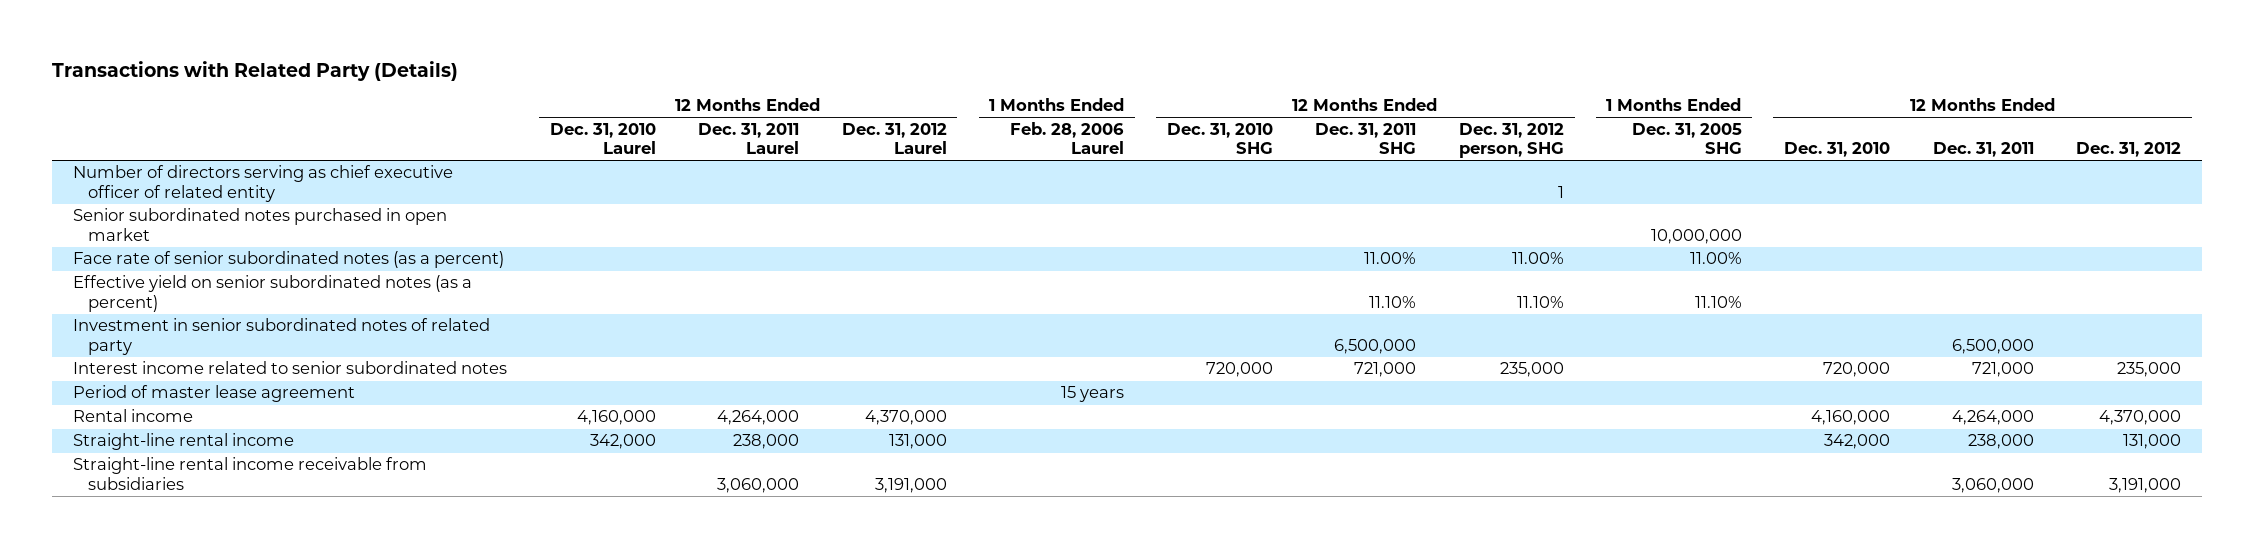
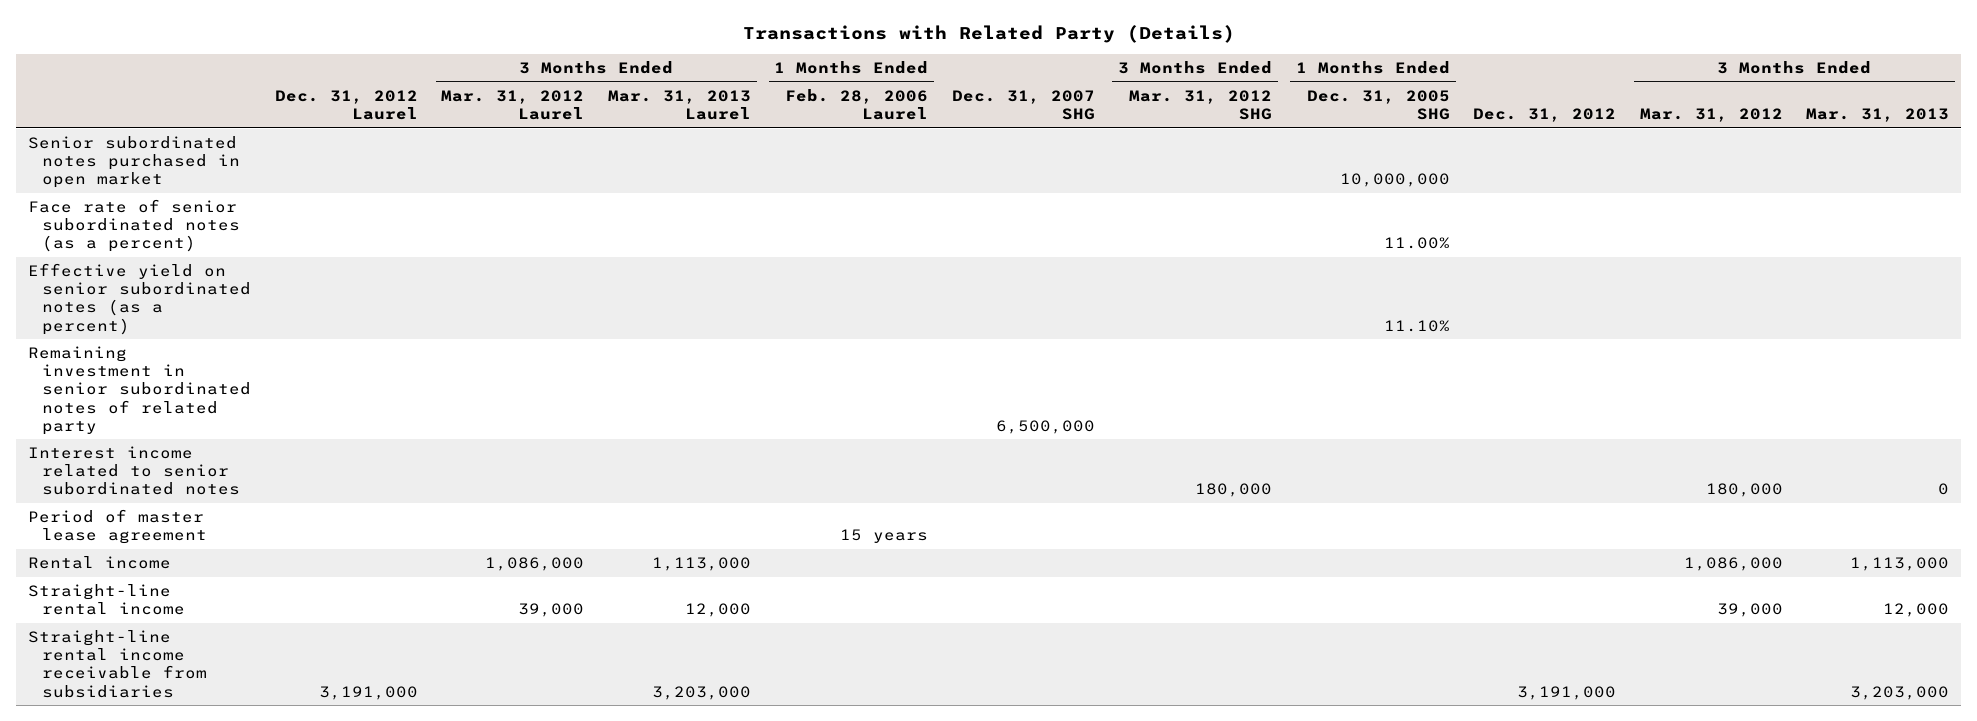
- | 12 Months Ended Dec. 31, 2010 Laurel | 12 Months Ended Dec. 31, 2011 Laurel | 12 Months Ended Dec. 31, 2012 Laurel | 1 Months Ended Feb. 28, 2006 Laurel | 12 Months Ended Dec. 31, 2010 SHG | 12 Months Ended Dec. 31, 2011 SHG | 12 Months Ended Dec. 31, 2012 person, SHG | 1 Months Ended Dec. 31, 2005 SHG | 12 Months Ended Dec. 31, 2010 | 12 Months Ended Dec. 31, 2011 | 12 Months Ended Dec. 31, 2012
+ | Dec. 31, 2012 Laurel | 3 Months Ended Mar. 31, 2012 Laurel | 3 Months Ended Mar. 31, 2013 Laurel | 1 Months Ended Feb. 28, 2006 Laurel | Dec. 31, 2007 SHG | 3 Months Ended Mar. 31, 2012 SHG | 1 Months Ended Dec. 31, 2005 SHG | Dec. 31, 2012 | 3 Months Ended Mar. 31, 2012 | 3 Months Ended Mar. 31, 2013
- Number of directors serving as chief executive officer of related entity | | | | | | | 1 | | | |
- Investment in senior subordinated notes of related party | | | | | | 6,500,000 | | | | 6,500,000 |
+ Remaining investment in senior subordinated notes of related party | | | | | 6,500,000 | | | | |

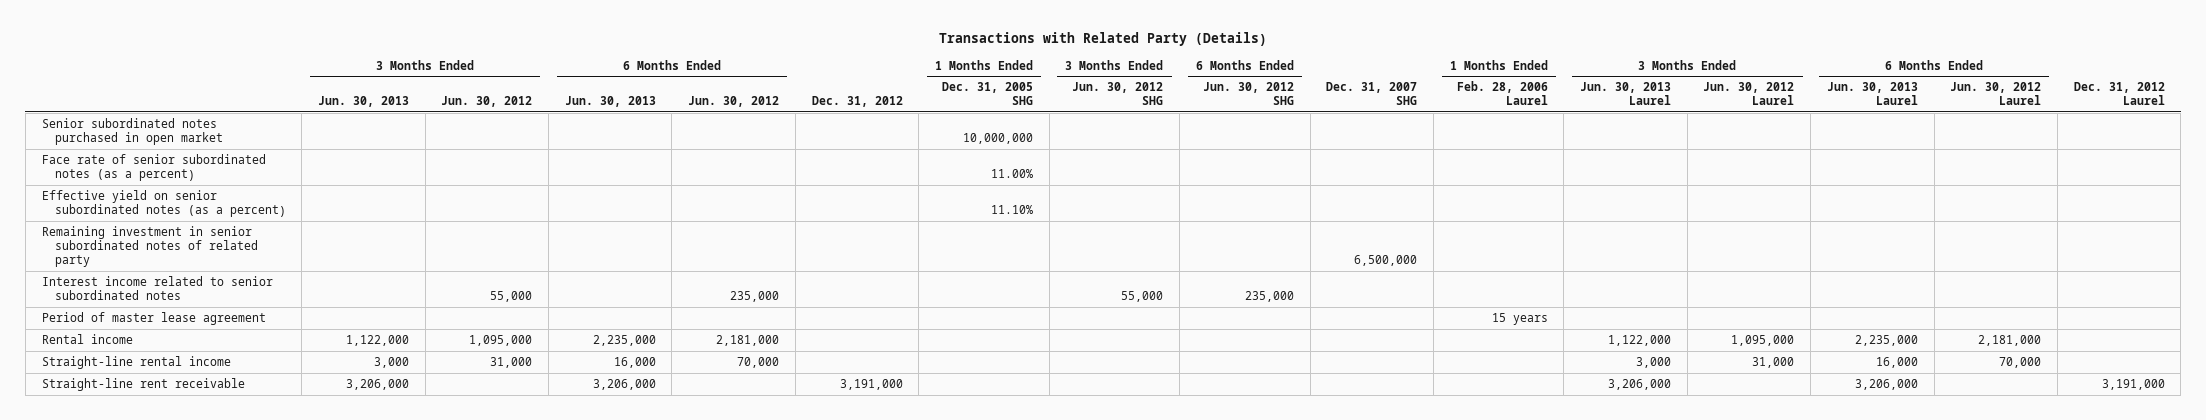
- | Dec. 31, 2012 Laurel | 3 Months Ended Mar. 31, 2012 Laurel | 3 Months Ended Mar. 31, 2013 Laurel | 1 Months Ended Feb. 28, 2006 Laurel | Dec. 31, 2007 SHG | 3 Months Ended Mar. 31, 2012 SHG | 1 Months Ended Dec. 31, 2005 SHG | Dec. 31, 2012 | 3 Months Ended Mar. 31, 2012 | 3 Months Ended Mar. 31, 2013
+ | 3 Months Ended Jun. 30, 2013 | 3 Months Ended Jun. 30, 2012 | 6 Months Ended Jun. 30, 2013 | 6 Months Ended Jun. 30, 2012 | Dec. 31, 2012 | 1 Months Ended Dec. 31, 2005 SHG | 3 Months Ended Jun. 30, 2012 SHG | 6 Months Ended Jun. 30, 2012 SHG | Dec. 31, 2007 SHG | 1 Months Ended Feb. 28, 2006 Laurel | 3 Months Ended Jun. 30, 2013 Laurel | 3 Months Ended Jun. 30, 2012 Laurel | 6 Months Ended Jun. 30, 2013 Laurel | 6 Months Ended Jun. 30, 2012 Laurel | Dec. 31, 2012 Laurel
- Straight-line rental income receivable from subsidiaries | 3,191,000 | | 3,203,000 | | | | | 3,191,000 | | 3,203,000
+ Straight-line rent receivable | 3,206,000 | | 3,206,000 | | 3,191,000 | | | | | | 3,206,000 | | 3,206,000 | | 3,191,000

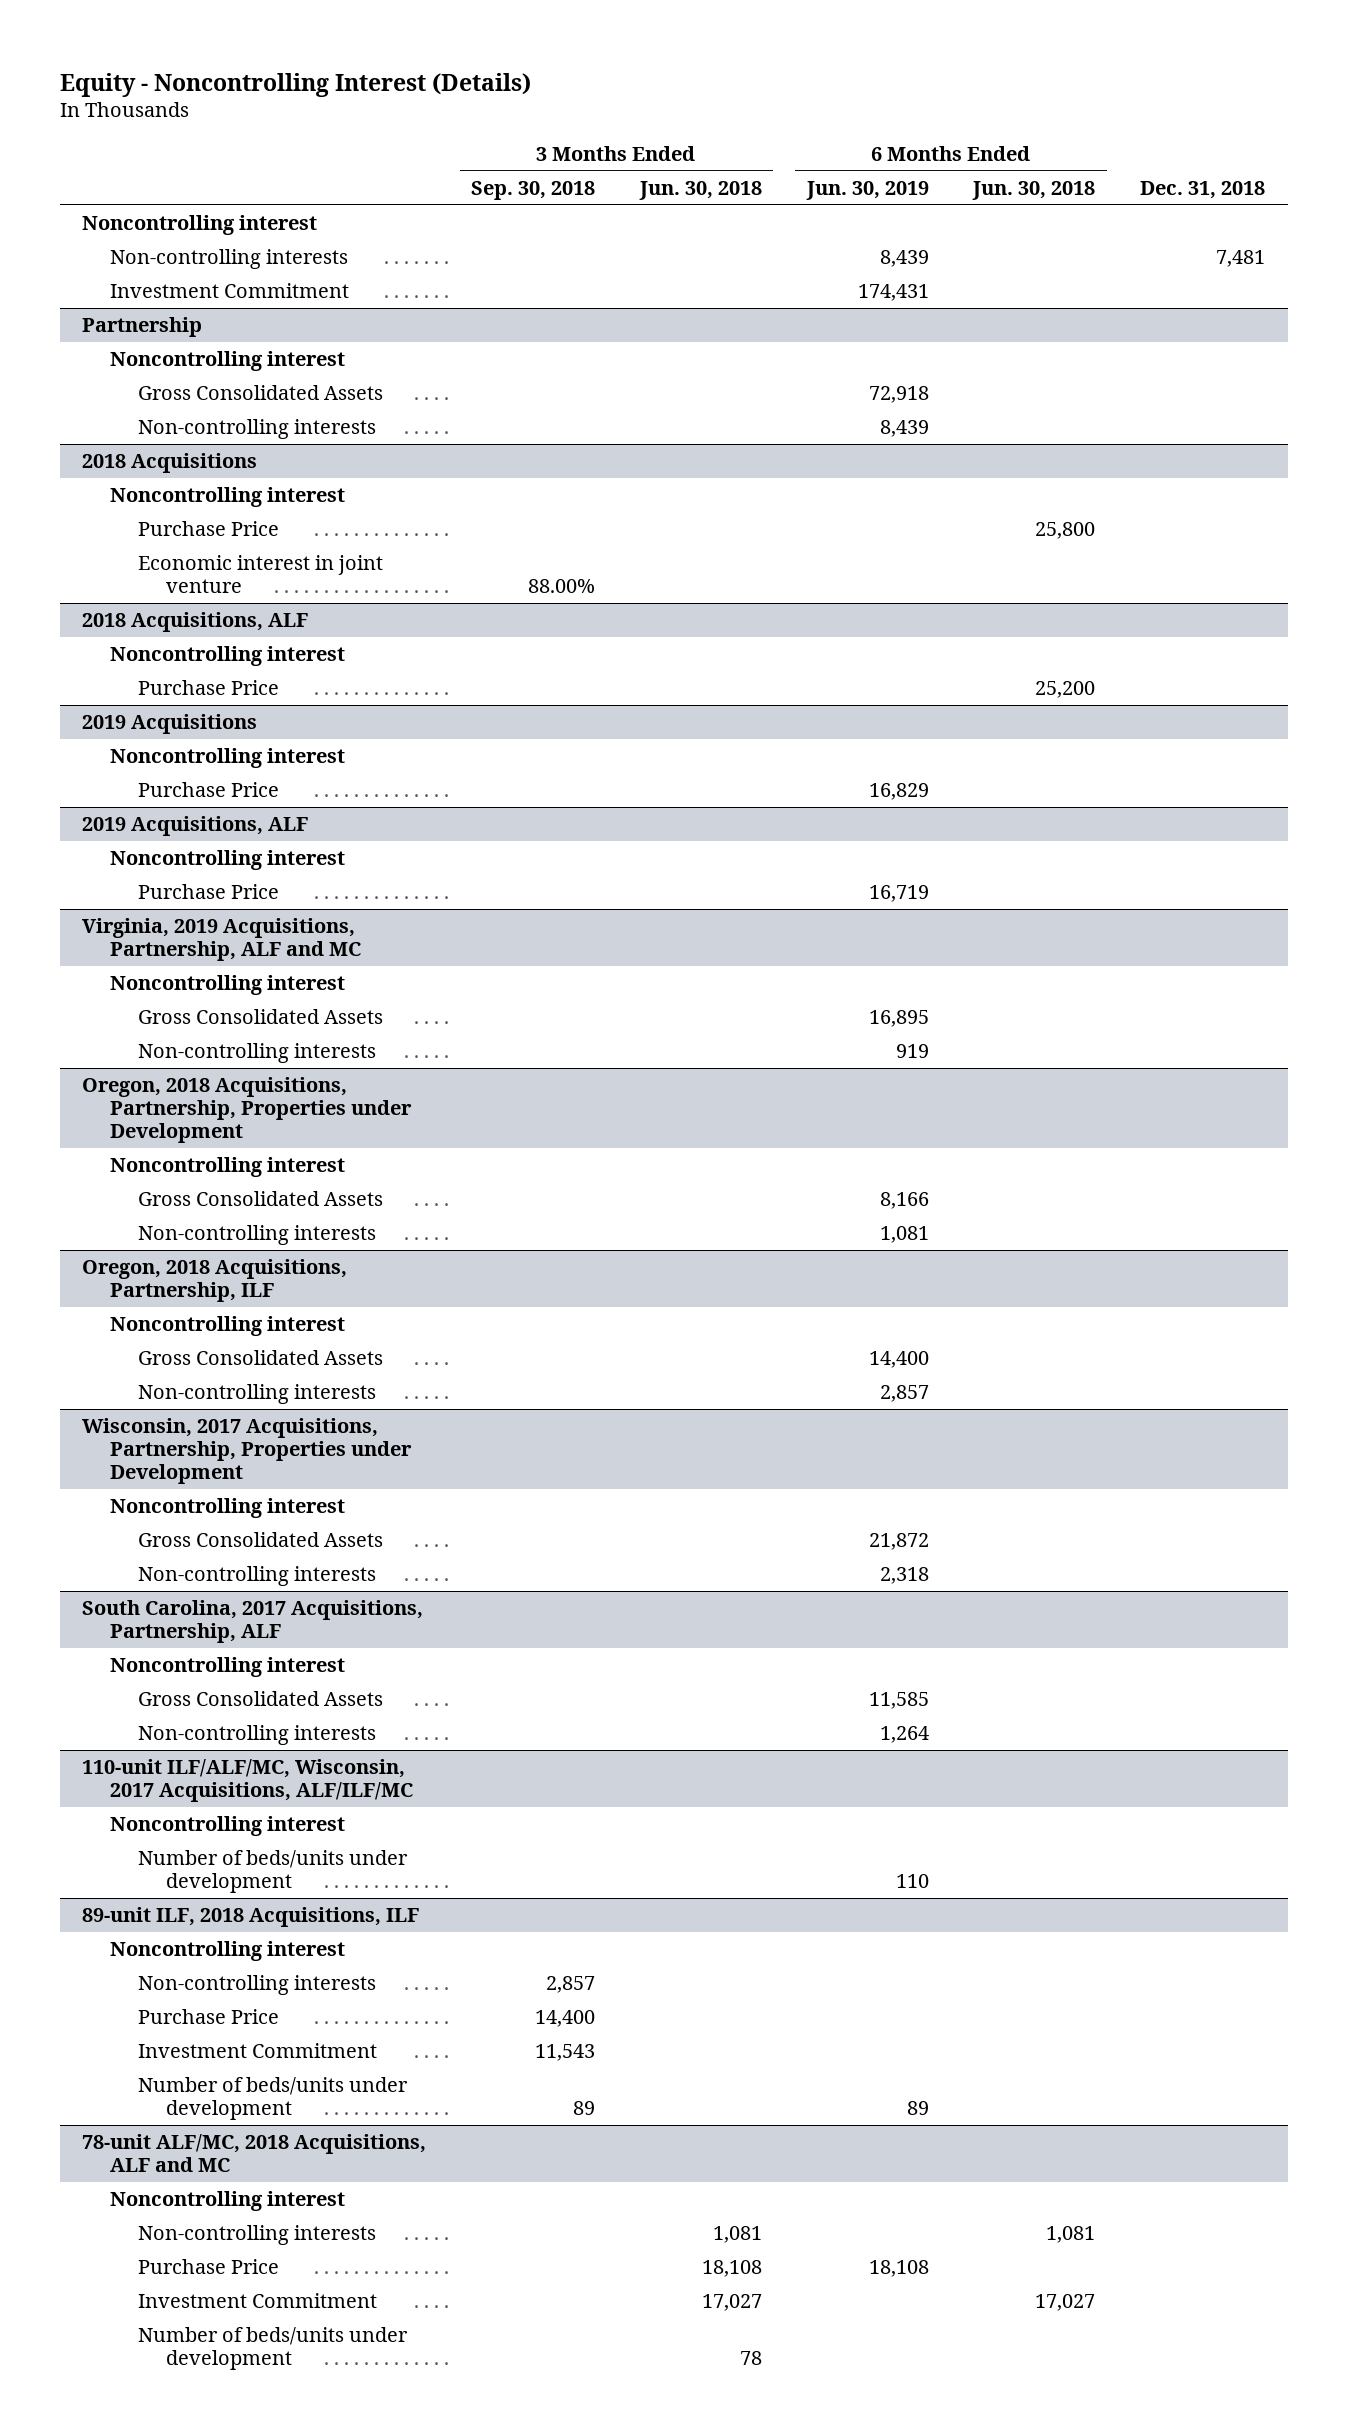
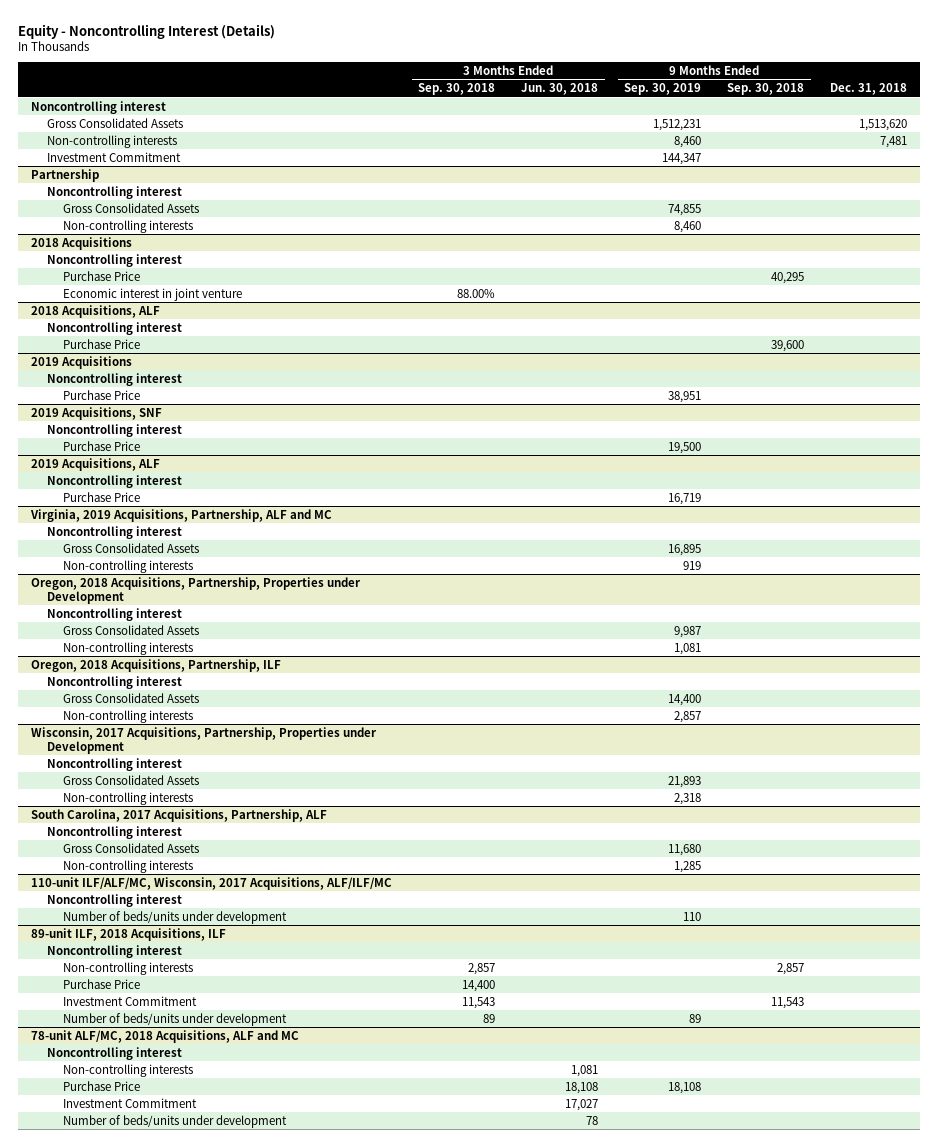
- | 3 Months Ended Sep. 30, 2018 | 3 Months Ended Jun. 30, 2018 | 6 Months Ended Jun. 30, 2019 | 6 Months Ended Jun. 30, 2018 | Dec. 31, 2018
+ | 3 Months Ended Sep. 30, 2018 | 3 Months Ended Jun. 30, 2018 | 9 Months Ended Sep. 30, 2019 | 9 Months Ended Sep. 30, 2018 | Dec. 31, 2018
+ Gross Consolidated Assets | | | 1,512,231 | | 1,513,620
+ 2019 Acquisitions, SNF
+ Noncontrolling interest
+ Purchase Price | | | 19,500 | |

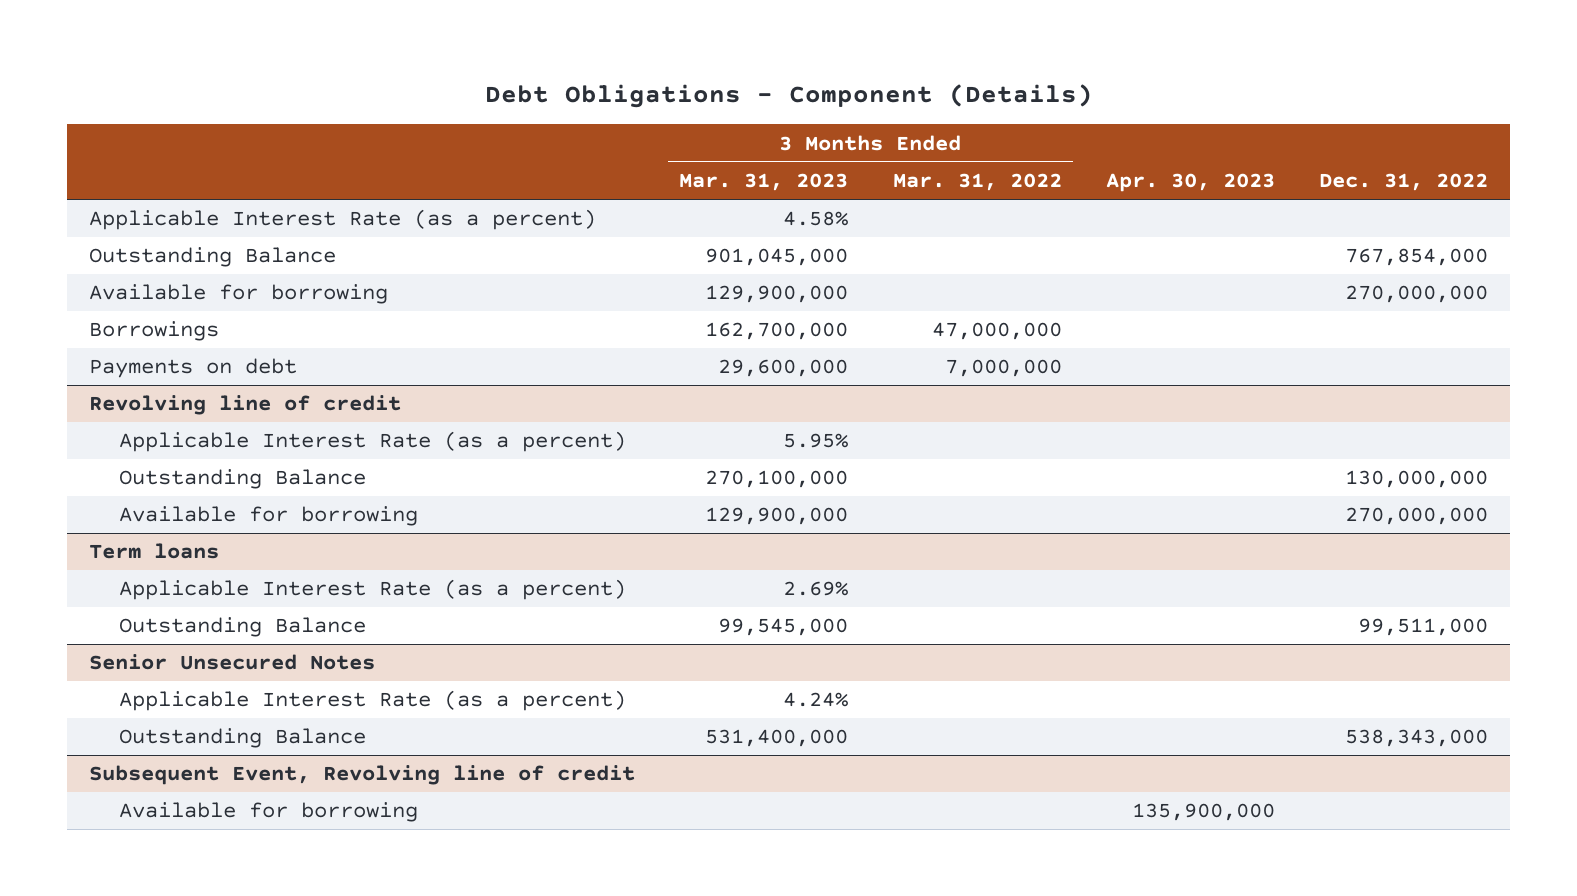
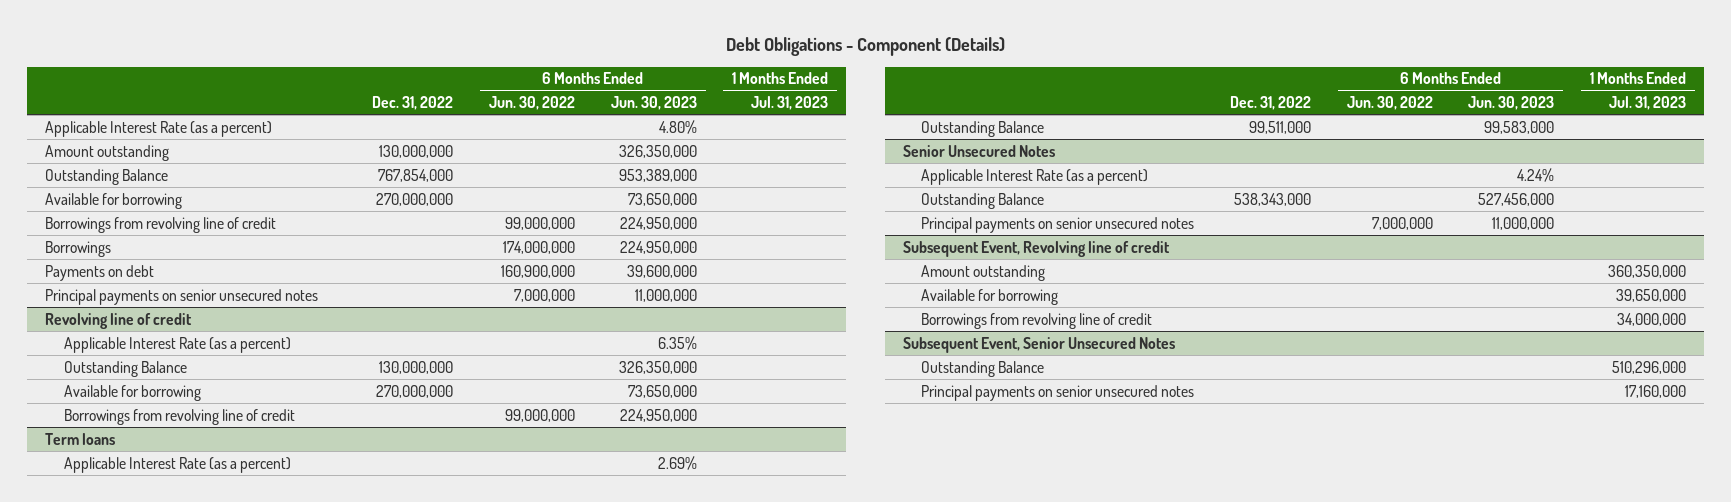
- | 3 Months Ended Mar. 31, 2023 | 3 Months Ended Mar. 31, 2022 | Apr. 30, 2023 | Dec. 31, 2022
+ | Dec. 31, 2022 | 6 Months Ended Jun. 30, 2022 | 6 Months Ended Jun. 30, 2023 | 1 Months Ended Jul. 31, 2023
+ Amount outstanding | 130,000,000 | | 326,350,000 |
+ Borrowings from revolving line of credit | | 99,000,000 | 224,950,000 |
+ Principal payments on senior unsecured notes | | 7,000,000 | 11,000,000 |
@ Revolving line of credit
+ Borrowings from revolving line of credit | | 99,000,000 | 224,950,000 |
@ Senior Unsecured Notes
+ Principal payments on senior unsecured notes | | 7,000,000 | 11,000,000 |
@ Subsequent Event, Revolving line of credit
+ Amount outstanding | | | | 360,350,000
+ Borrowings from revolving line of credit | | | | 34,000,000
+ Subsequent Event, Senior Unsecured Notes
+ Outstanding Balance | | | | 510,296,000
+ Principal payments on senior unsecured notes | | | | 17,160,000

